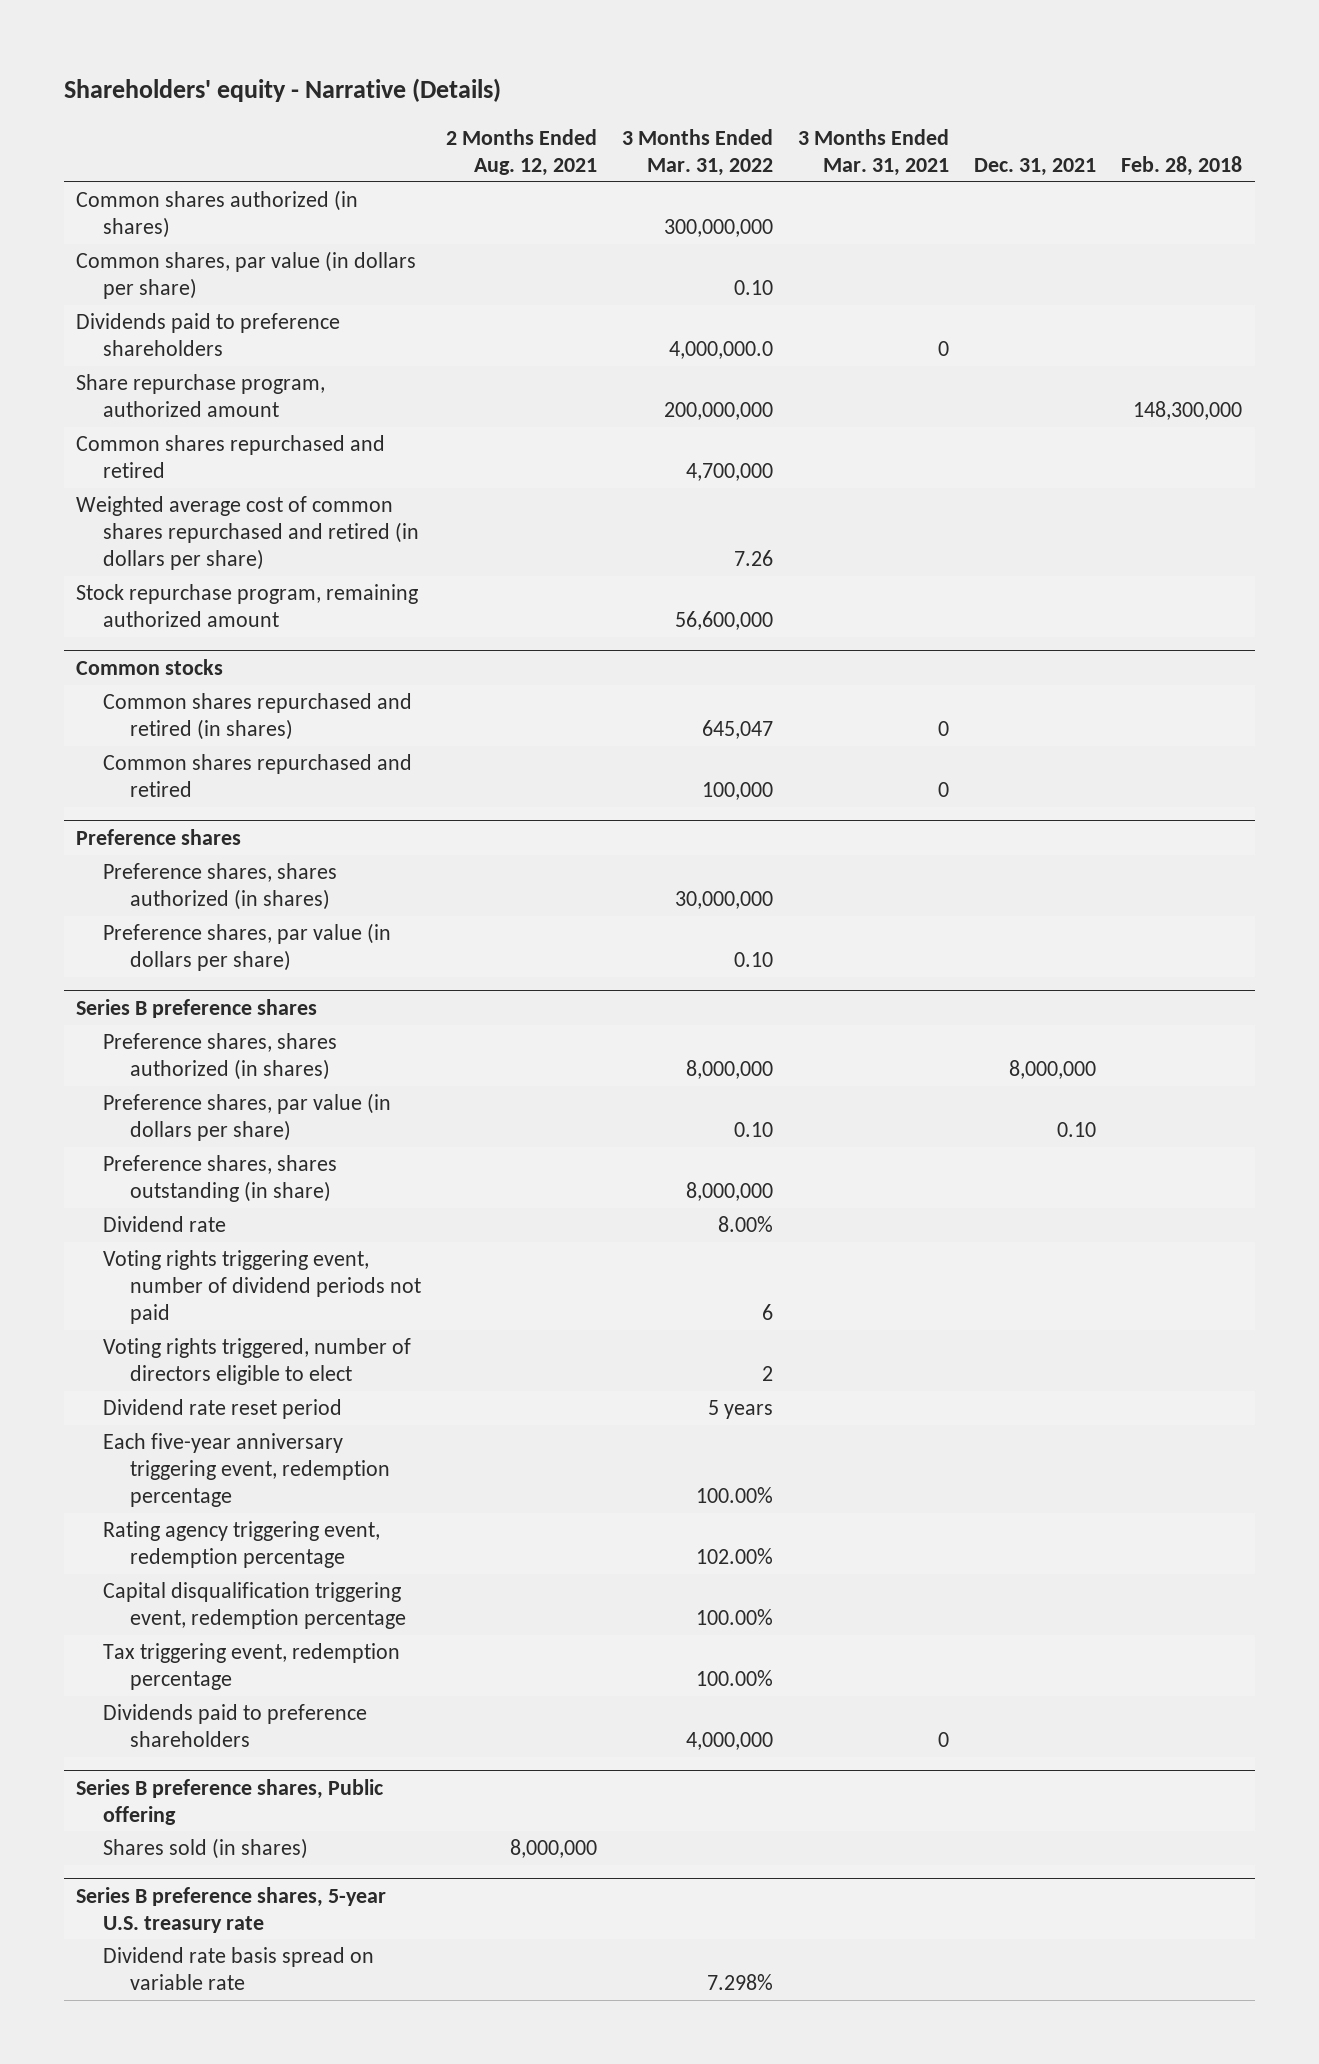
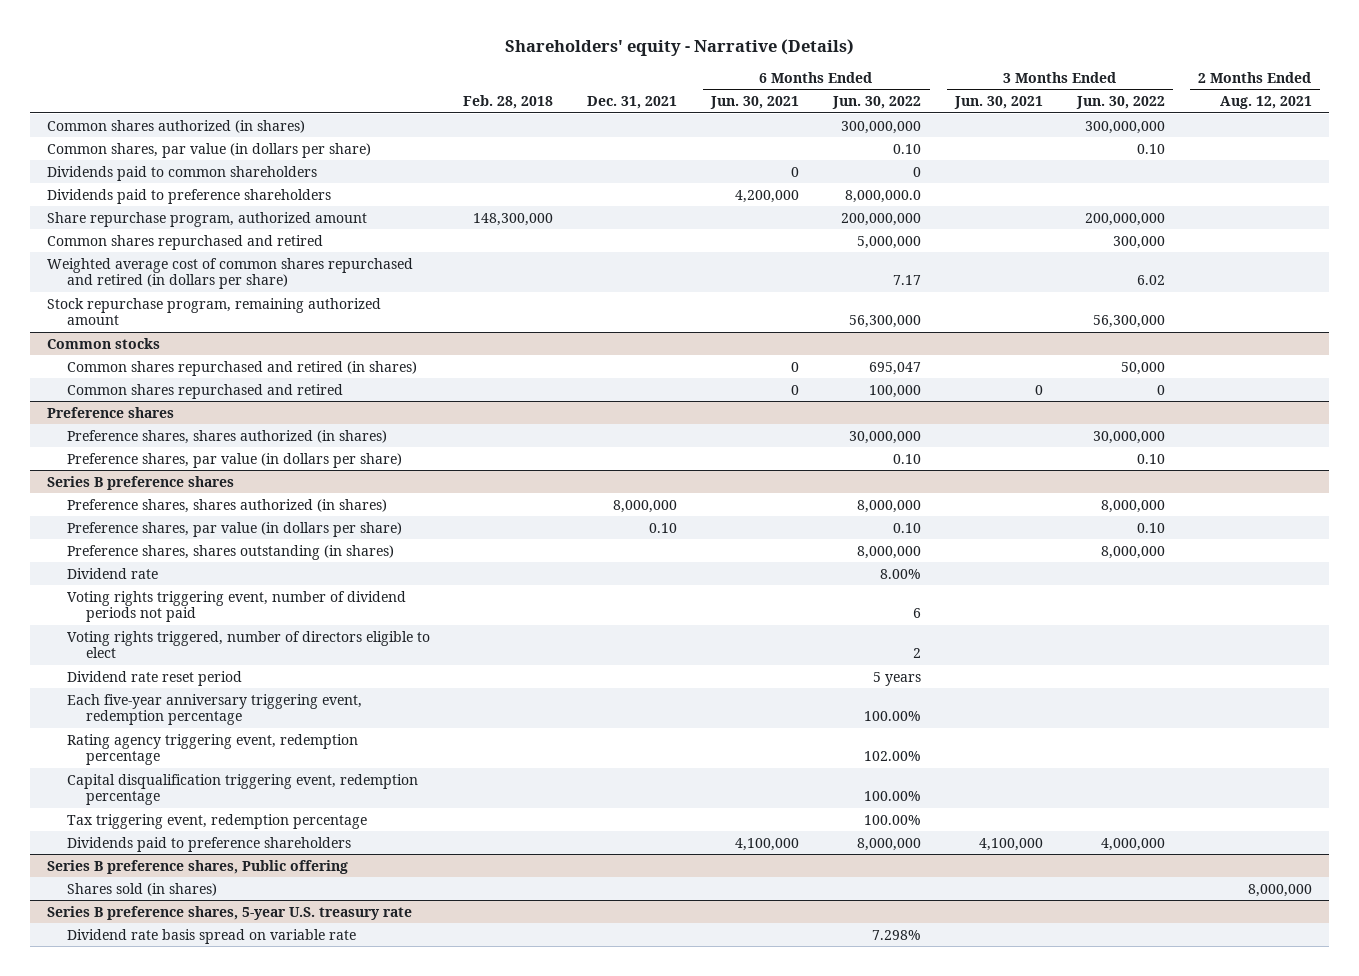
- | 2 Months Ended Aug. 12, 2021 | 3 Months Ended Mar. 31, 2022 | 3 Months Ended Mar. 31, 2021 | Dec. 31, 2021 | Feb. 28, 2018
+ | Feb. 28, 2018 | Dec. 31, 2021 | 6 Months Ended Jun. 30, 2021 | 6 Months Ended Jun. 30, 2022 | 3 Months Ended Jun. 30, 2021 | 3 Months Ended Jun. 30, 2022 | 2 Months Ended Aug. 12, 2021
+ Dividends paid to common shareholders | | | 0 | 0 | | |
@ Series B preference shares
- Preference shares, shares outstanding (in share) | | 8,000,000 | | |
+ Preference shares, shares outstanding (in shares) | | | | 8,000,000 | | 8,000,000 |

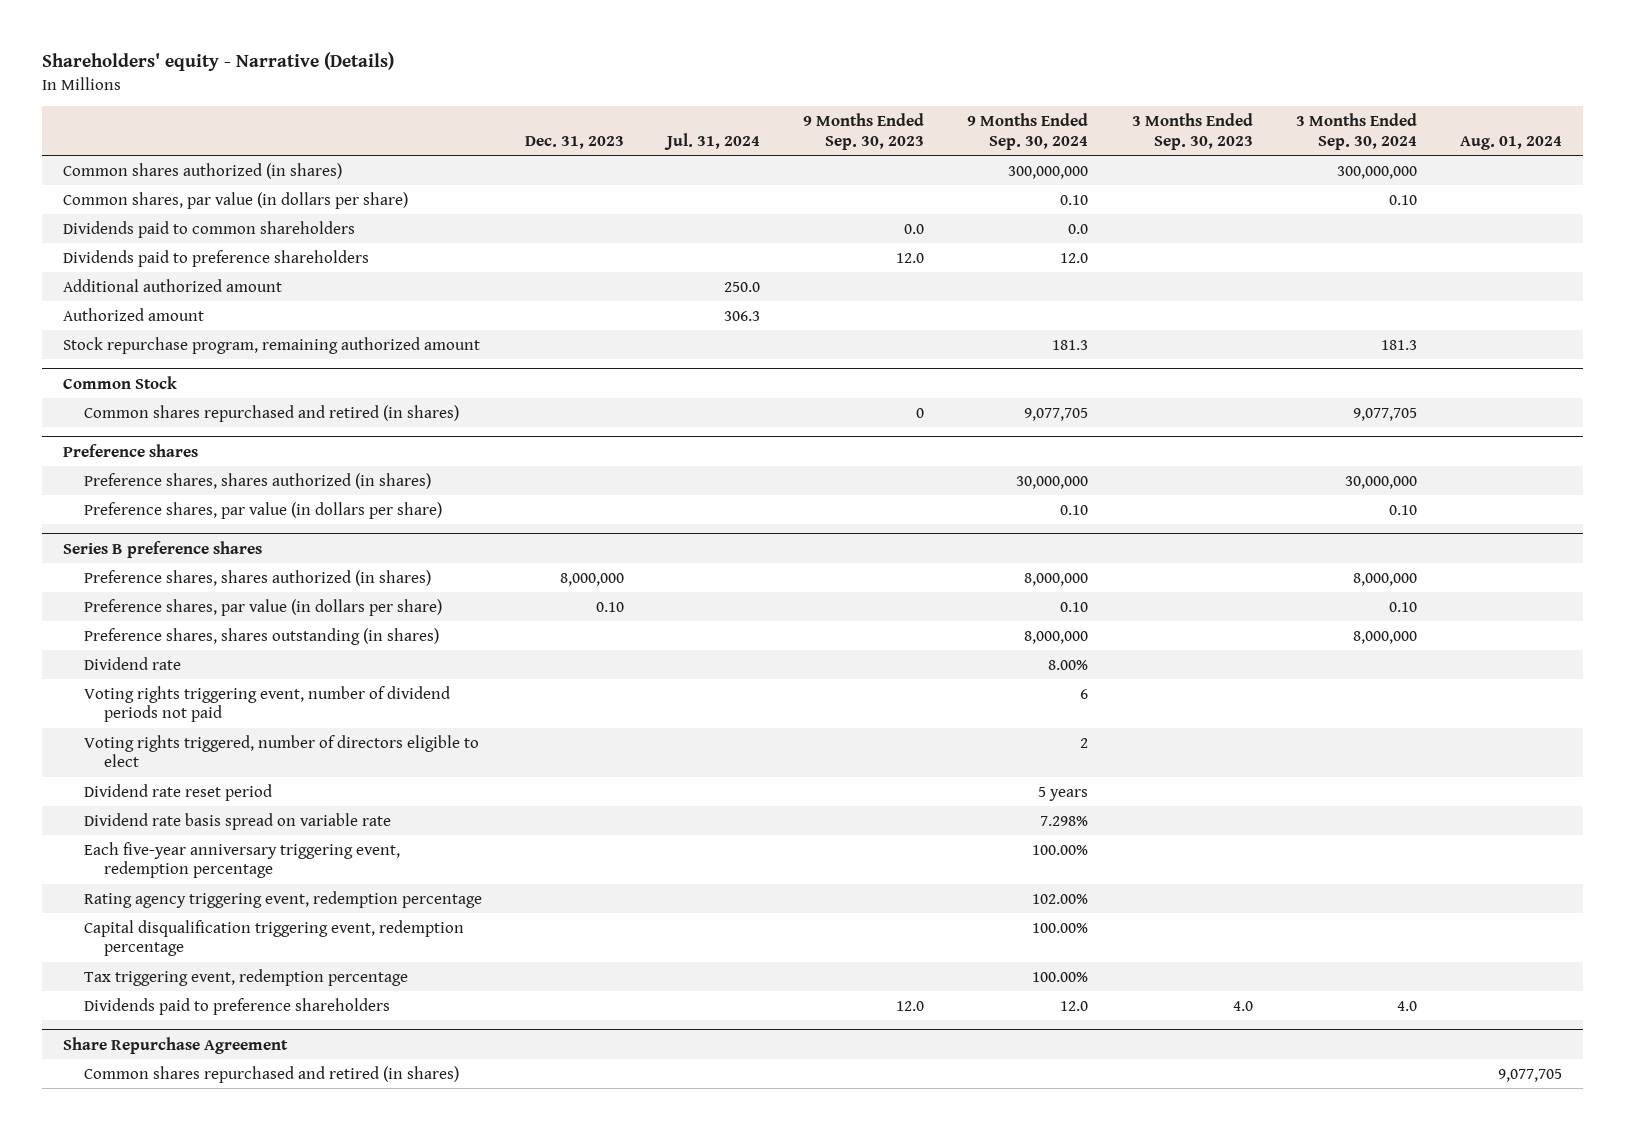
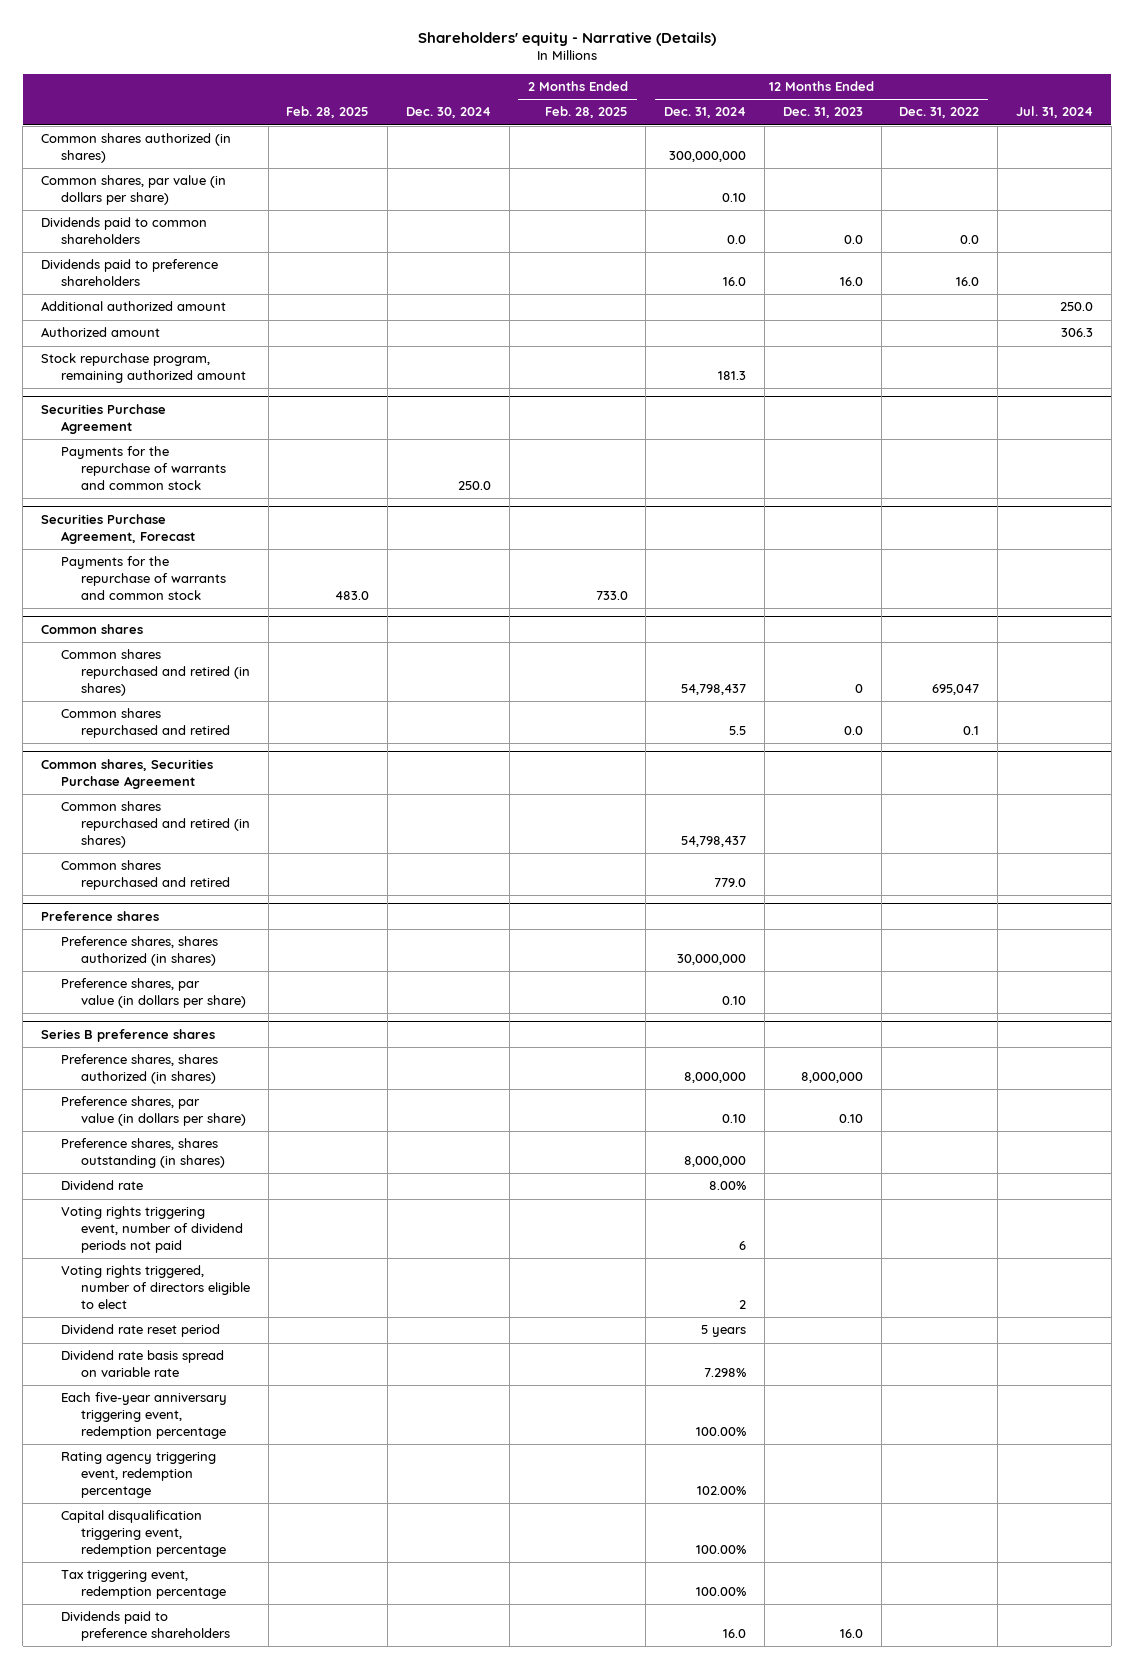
- | Dec. 31, 2023 | Jul. 31, 2024 | 9 Months Ended Sep. 30, 2023 | 9 Months Ended Sep. 30, 2024 | 3 Months Ended Sep. 30, 2023 | 3 Months Ended Sep. 30, 2024 | Aug. 01, 2024
+ | Feb. 28, 2025 | Dec. 30, 2024 | 2 Months Ended Feb. 28, 2025 | 12 Months Ended Dec. 31, 2024 | 12 Months Ended Dec. 31, 2023 | 12 Months Ended Dec. 31, 2022 | Jul. 31, 2024
- Common Stock
+ Securities Purchase Agreement
+ Payments for the repurchase of warrants and common stock | | 250.0 | | | | |
+ Securities Purchase Agreement, Forecast
+ Payments for the repurchase of warrants and common stock | 483.0 | | 733.0 | | | |
+ Common shares
+ Common shares repurchased and retired | | | | 5.5 | 0.0 | 0.1 |
+ Common shares, Securities Purchase Agreement
+ Common shares repurchased and retired (in shares) | | | | 54,798,437 | | |
+ Common shares repurchased and retired | | | | 779.0 | | |
- Share Repurchase Agreement
- Common shares repurchased and retired (in shares) | | | | | | | 9,077,705

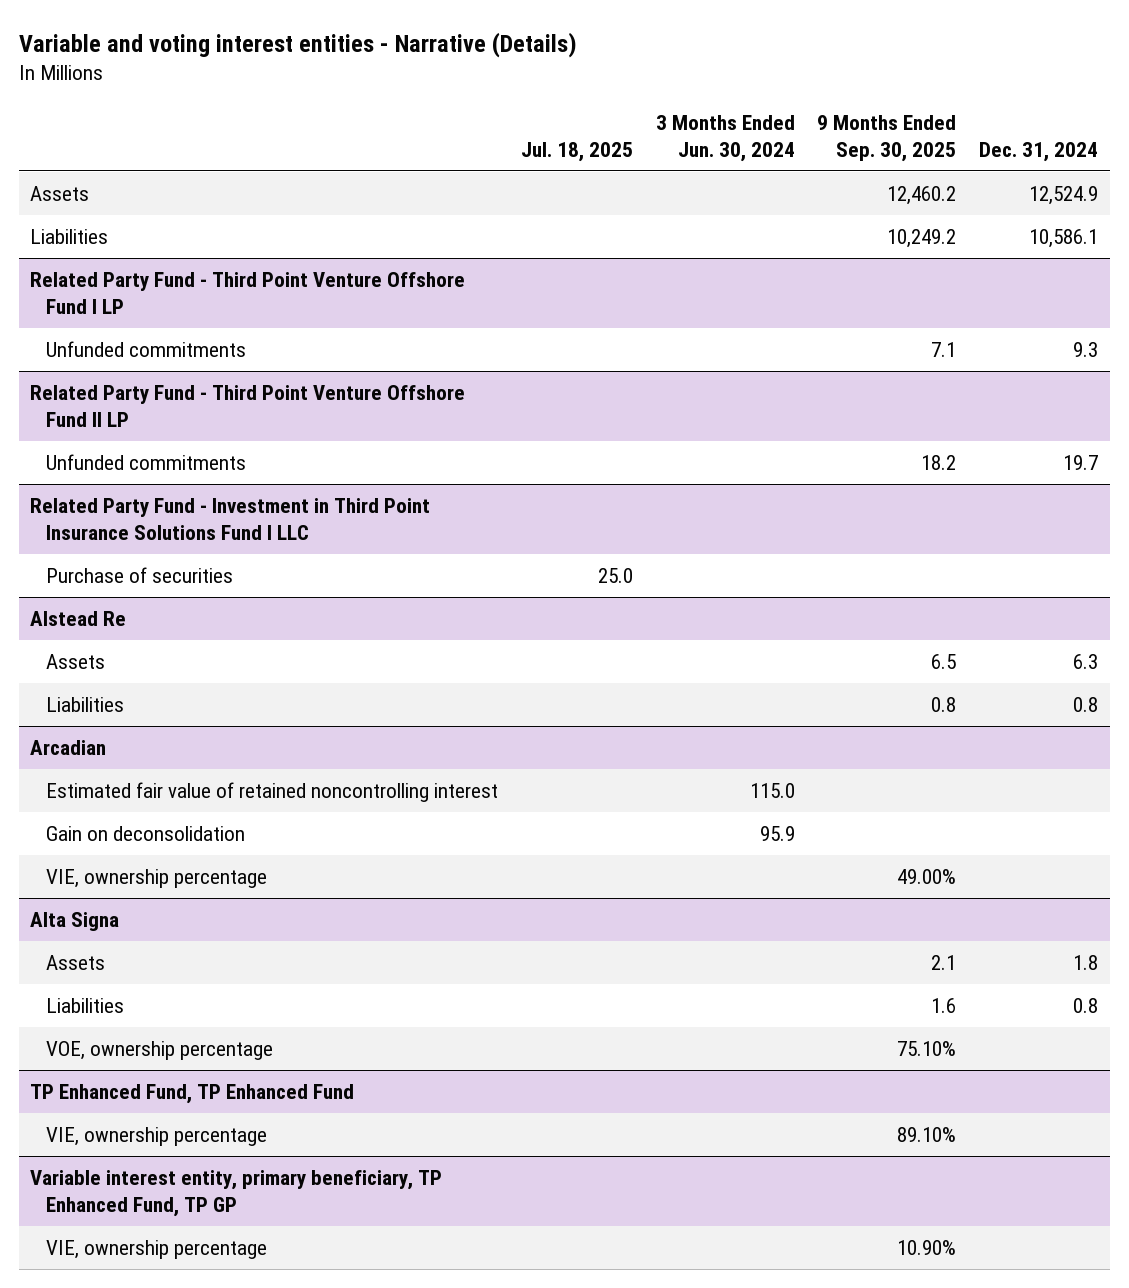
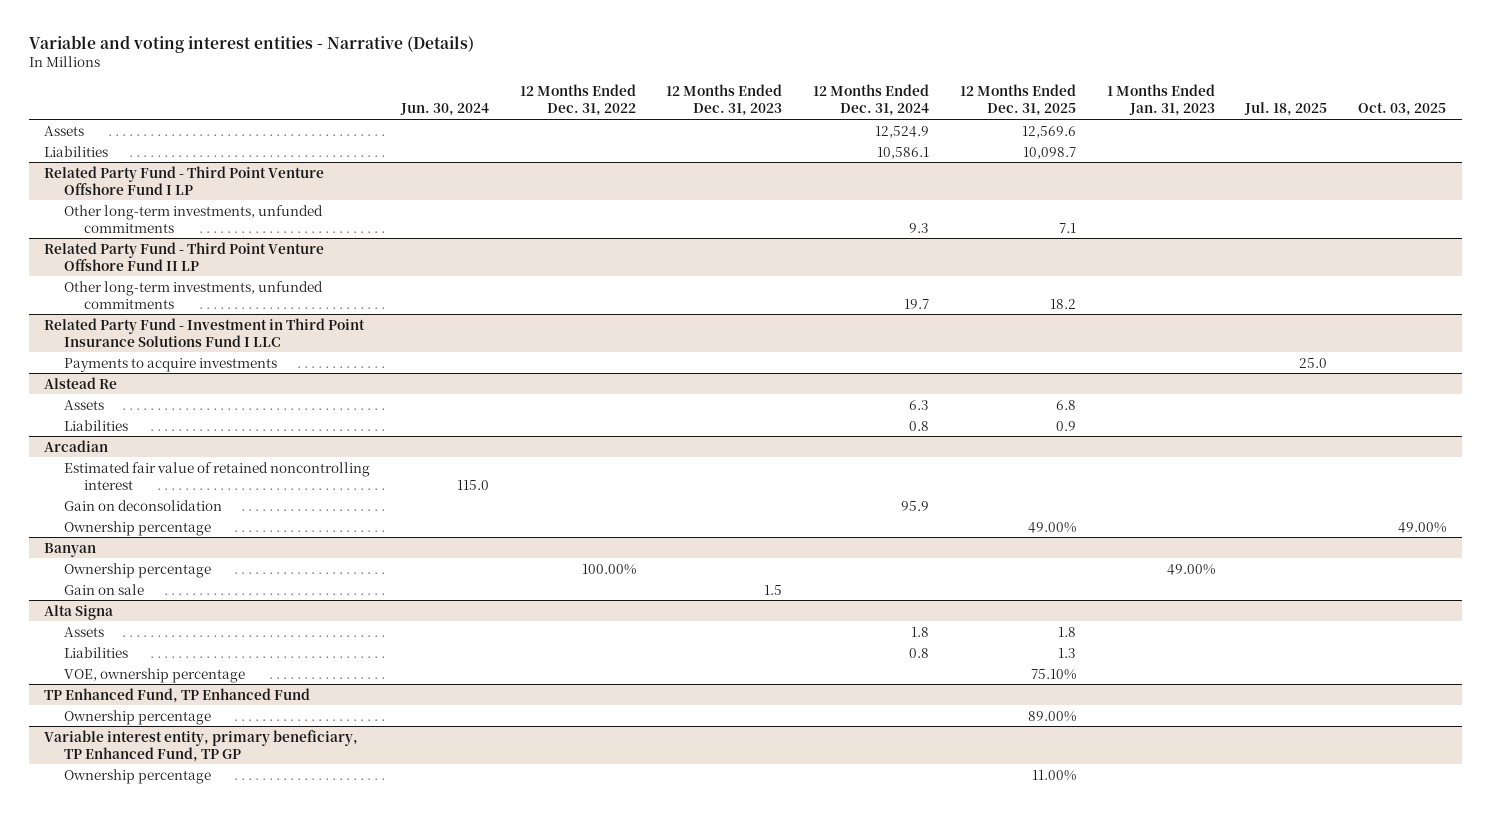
- | Jul. 18, 2025 | 3 Months Ended Jun. 30, 2024 | 9 Months Ended Sep. 30, 2025 | Dec. 31, 2024
+ | Jun. 30, 2024 | 12 Months Ended Dec. 31, 2022 | 12 Months Ended Dec. 31, 2023 | 12 Months Ended Dec. 31, 2024 | 12 Months Ended Dec. 31, 2025 | 1 Months Ended Jan. 31, 2023 | Jul. 18, 2025 | Oct. 03, 2025
@ Related Party Fund - Third Point Venture Offshore Fund I LP
- Unfunded commitments | | | 7.1 | 9.3
+ Other long-term investments, unfunded commitments | | | | 9.3 | 7.1 | | |
@ Related Party Fund - Third Point Venture Offshore Fund II LP
- Unfunded commitments | | | 18.2 | 19.7
+ Other long-term investments, unfunded commitments | | | | 19.7 | 18.2 | | |
@ Related Party Fund - Investment in Third Point Insurance Solutions Fund I LLC
- Purchase of securities | 25.0 | | |
+ Payments to acquire investments | | | | | | | 25.0 |
@ Arcadian
- VIE, ownership percentage | | | 49.00% |
+ Ownership percentage | | | | | 49.00% | | | 49.00%
+ Banyan
+ Ownership percentage | | 100.00% | | | | 49.00% | |
+ Gain on sale | | | 1.5 | | | | |
@ TP Enhanced Fund, TP Enhanced Fund
- VIE, ownership percentage | | | 89.10% |
+ Ownership percentage | | | | | 89.00% | | |
@ Variable interest entity, primary beneficiary, TP Enhanced Fund, TP GP
- VIE, ownership percentage | | | 10.90% |
+ Ownership percentage | | | | | 11.00% | | |

